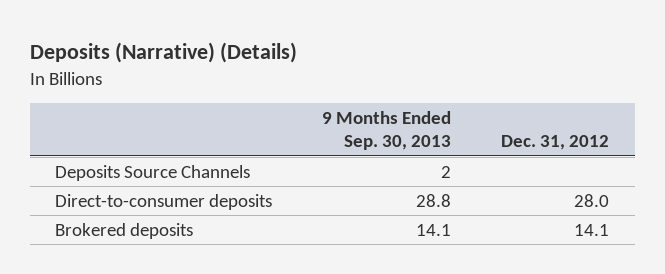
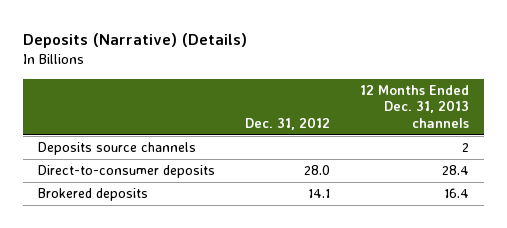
- | 9 Months Ended Sep. 30, 2013 | Dec. 31, 2012
+ | Dec. 31, 2012 | 12 Months Ended Dec. 31, 2013 channels
- Deposits Source Channels | 2 |
+ Deposits source channels | | 2

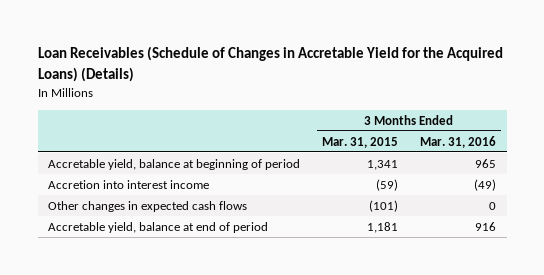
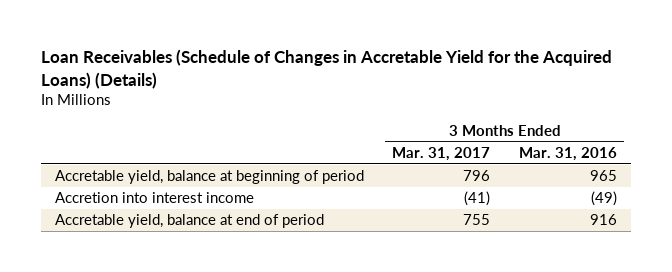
- | 3 Months Ended Mar. 31, 2015 | 3 Months Ended Mar. 31, 2016
+ | 3 Months Ended Mar. 31, 2017 | 3 Months Ended Mar. 31, 2016
- Other changes in expected cash flows | (101) | 0

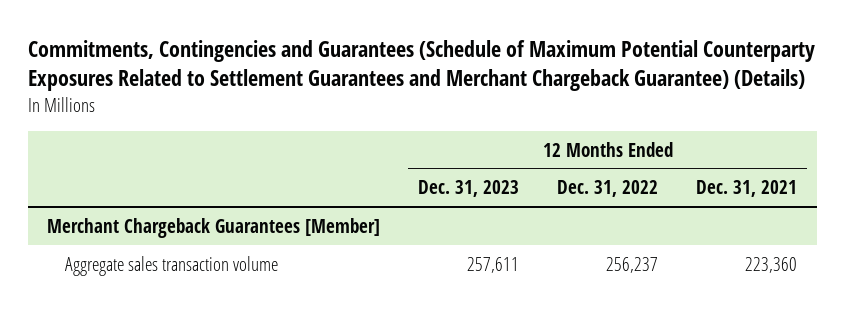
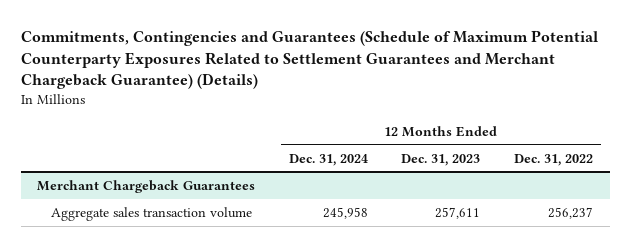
- | 12 Months Ended Dec. 31, 2023 | 12 Months Ended Dec. 31, 2022 | 12 Months Ended Dec. 31, 2021
+ | 12 Months Ended Dec. 31, 2024 | 12 Months Ended Dec. 31, 2023 | 12 Months Ended Dec. 31, 2022
- Merchant Chargeback Guarantees [Member]
+ Merchant Chargeback Guarantees

